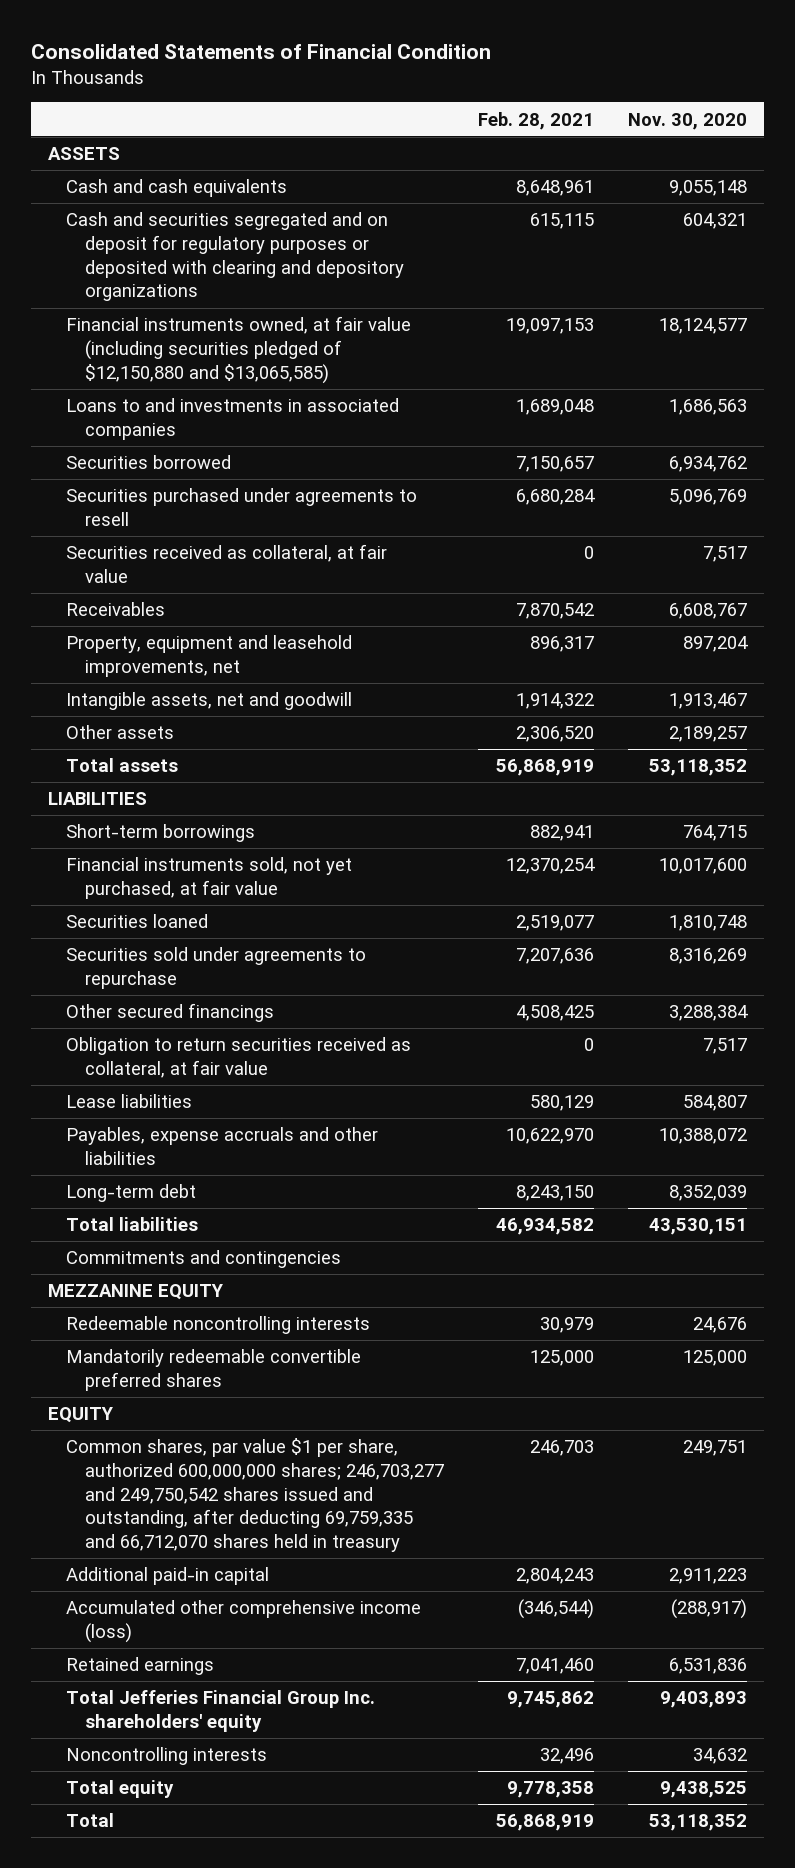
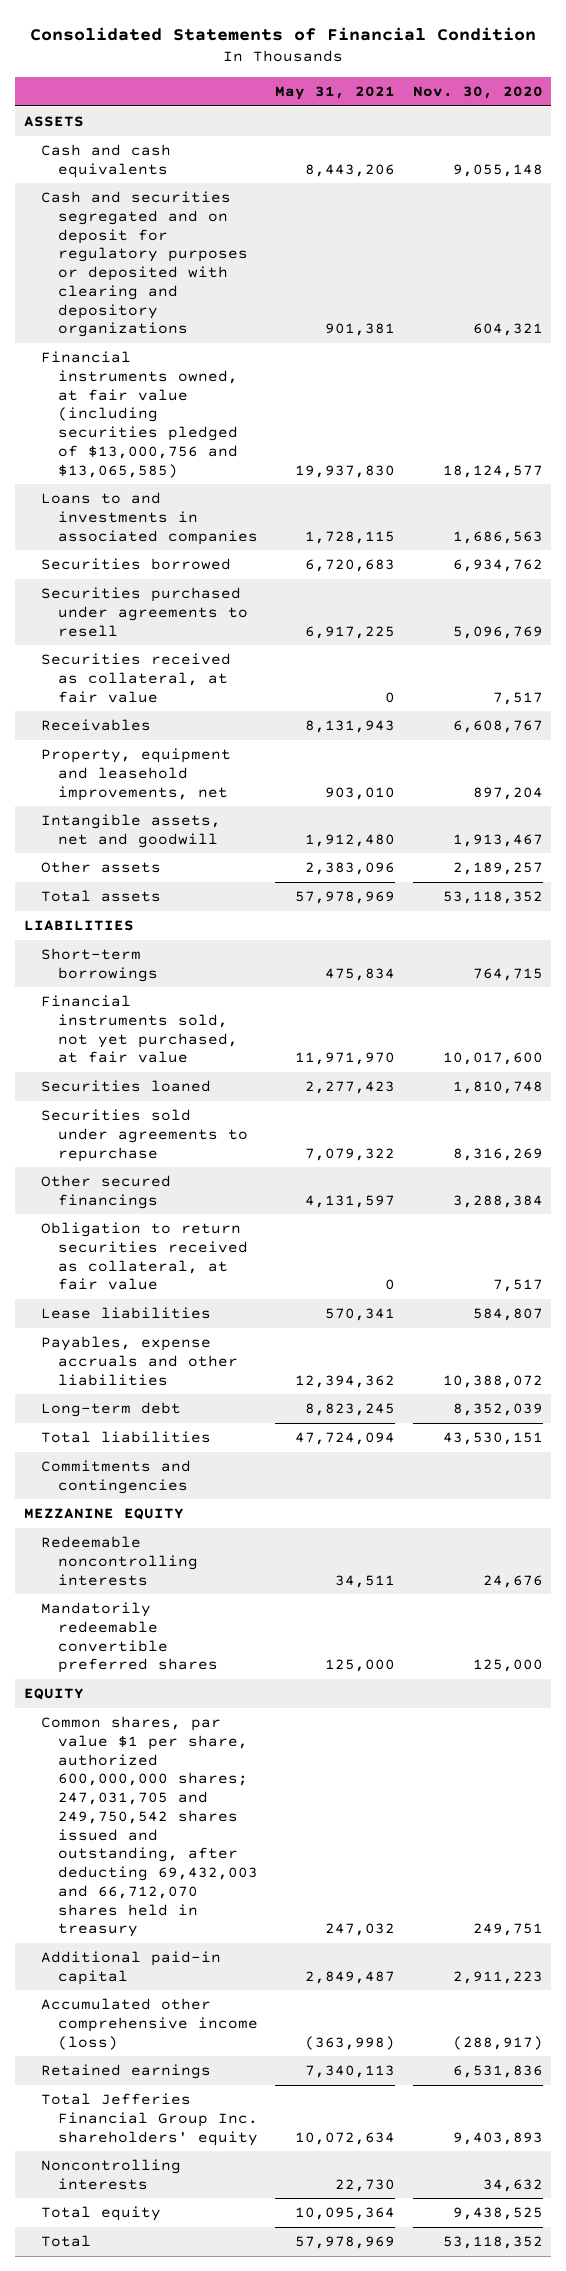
- | Feb. 28, 2021 | Nov. 30, 2020
+ | May 31, 2021 | Nov. 30, 2020
- Financial instruments owned, at fair value (including securities pledged of $12,150,880 and $13,065,585) | 19,097,153 | 18,124,577
+ Financial instruments owned, at fair value (including securities pledged of $13,000,756 and $13,065,585) | 19,937,830 | 18,124,577
- Common shares, par value $1 per share, authorized 600,000,000 shares; 246,703,277 and 249,750,542 shares issued and outstanding, after deducting 69,759,335 and 66,712,070 shares held in treasury | 246,703 | 249,751
+ Common shares, par value $1 per share, authorized 600,000,000 shares; 247,031,705 and 249,750,542 shares issued and outstanding, after deducting 69,432,003 and 66,712,070 shares held in treasury | 247,032 | 249,751

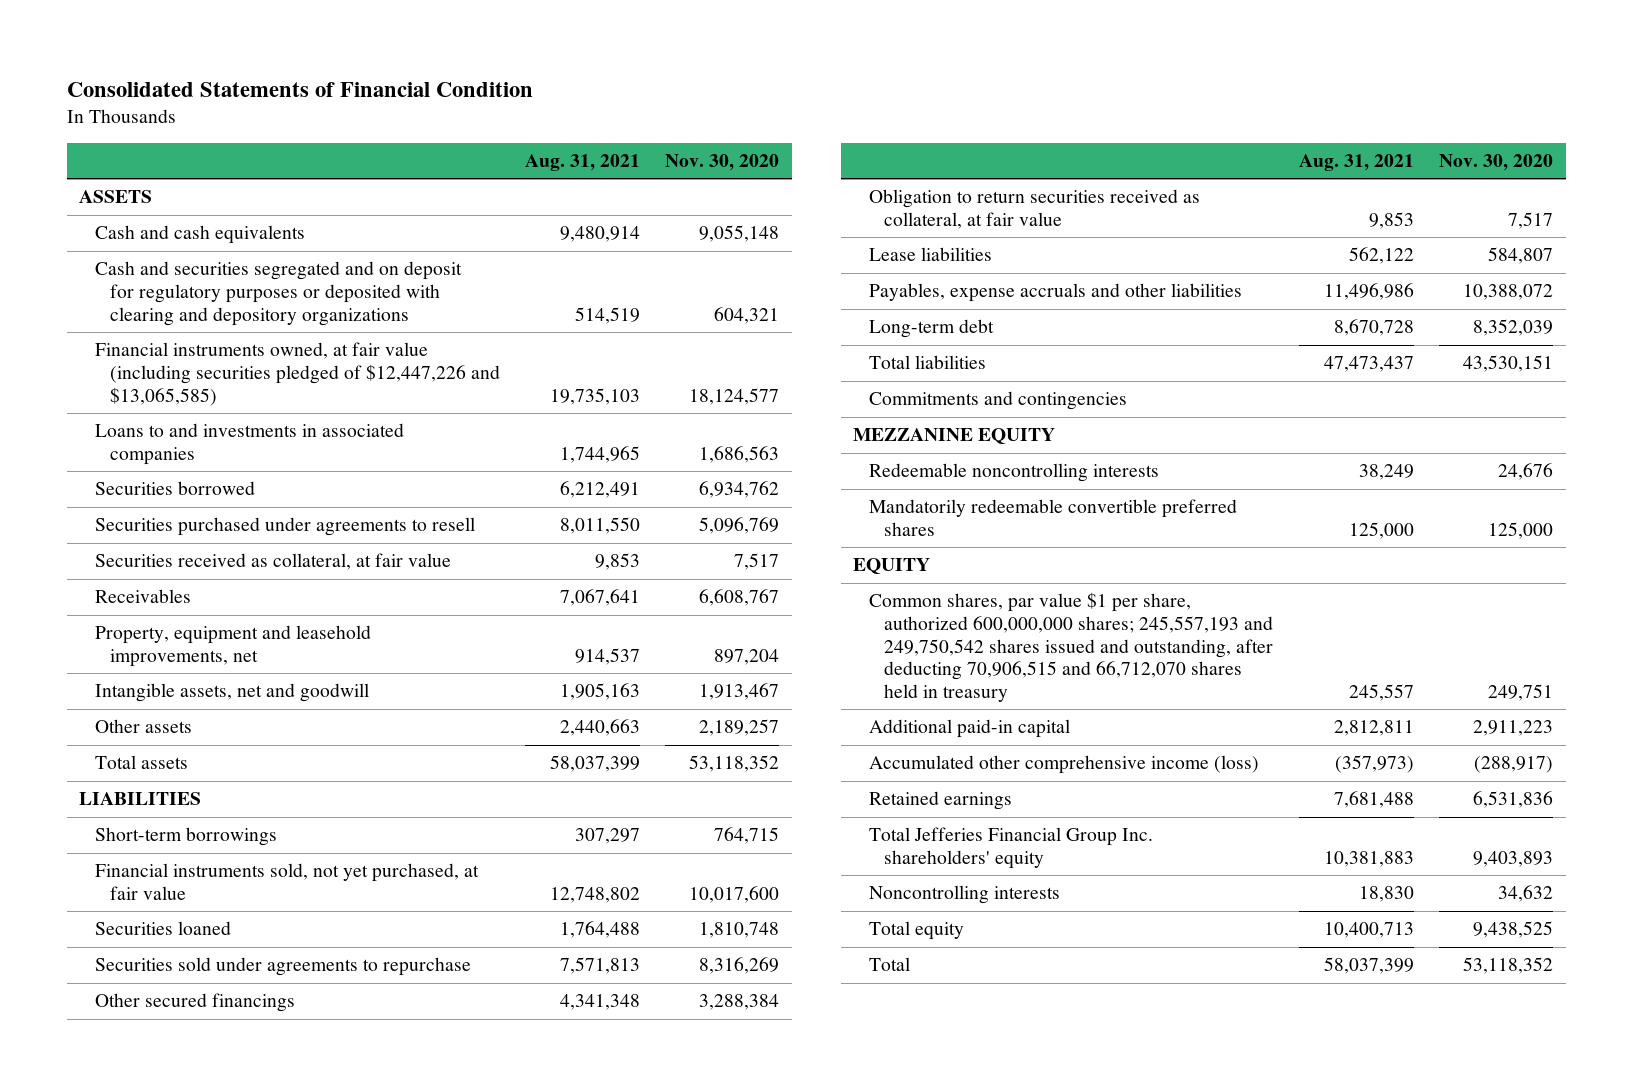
- | May 31, 2021 | Nov. 30, 2020
+ | Aug. 31, 2021 | Nov. 30, 2020
- Financial instruments owned, at fair value (including securities pledged of $13,000,756 and $13,065,585) | 19,937,830 | 18,124,577
+ Financial instruments owned, at fair value (including securities pledged of $12,447,226 and $13,065,585) | 19,735,103 | 18,124,577
- Common shares, par value $1 per share, authorized 600,000,000 shares; 247,031,705 and 249,750,542 shares issued and outstanding, after deducting 69,432,003 and 66,712,070 shares held in treasury | 247,032 | 249,751
+ Common shares, par value $1 per share, authorized 600,000,000 shares; 245,557,193 and 249,750,542 shares issued and outstanding, after deducting 70,906,515 and 66,712,070 shares held in treasury | 245,557 | 249,751

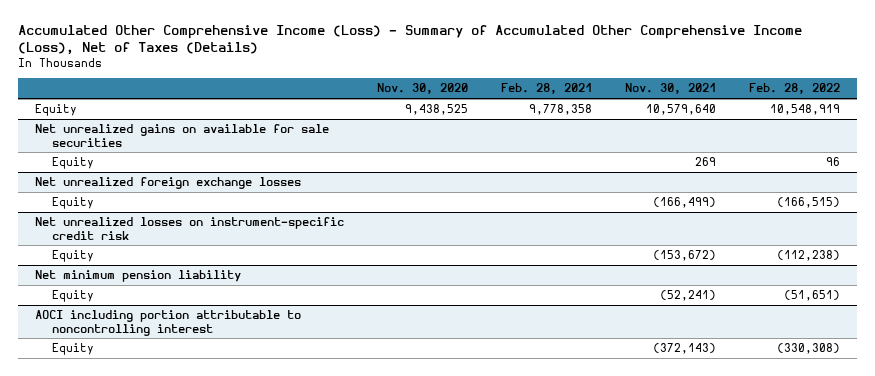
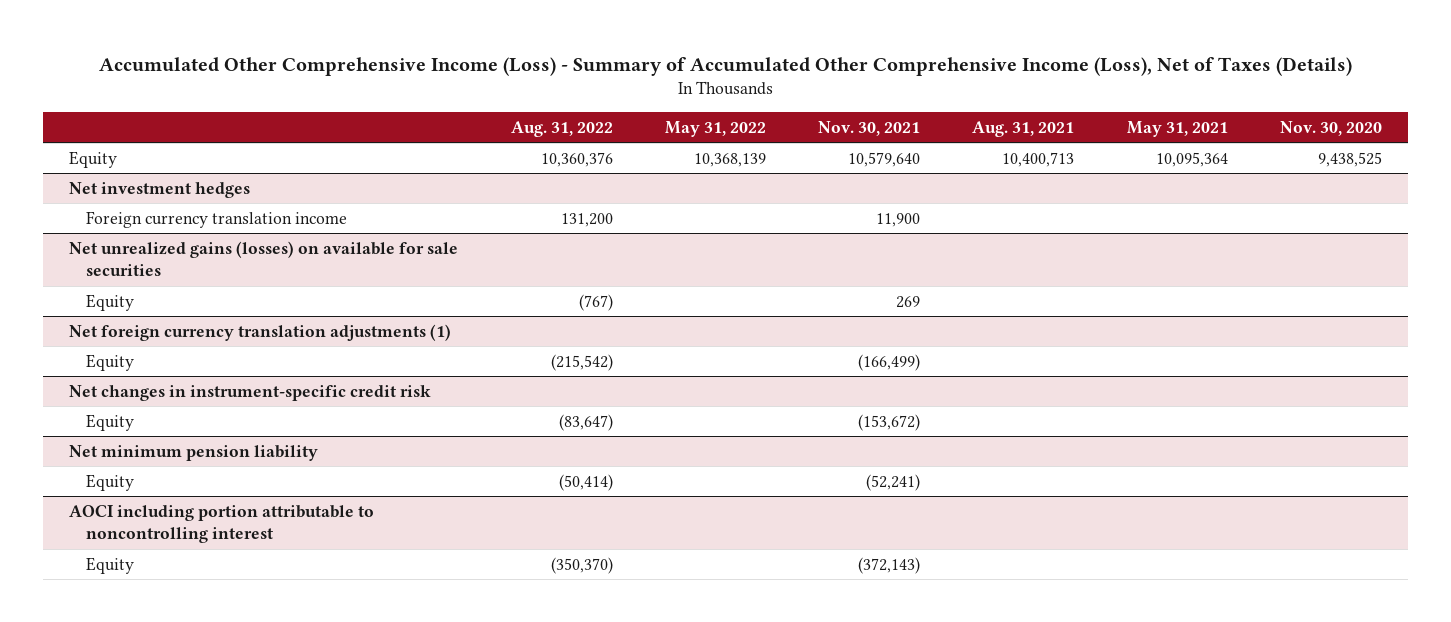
- | Nov. 30, 2020 | Feb. 28, 2021 | Nov. 30, 2021 | Feb. 28, 2022
+ | Aug. 31, 2022 | May 31, 2022 | Nov. 30, 2021 | Aug. 31, 2021 | May 31, 2021 | Nov. 30, 2020
- Net unrealized gains on available for sale securities
+ Net investment hedges
+ Foreign currency translation income | 131,200 | | 11,900 | | |
+ Net unrealized gains (losses) on available for sale securities
- Net unrealized foreign exchange losses
+ Net foreign currency translation adjustments (1)
- Net unrealized losses on instrument-specific credit risk
+ Net changes in instrument-specific credit risk

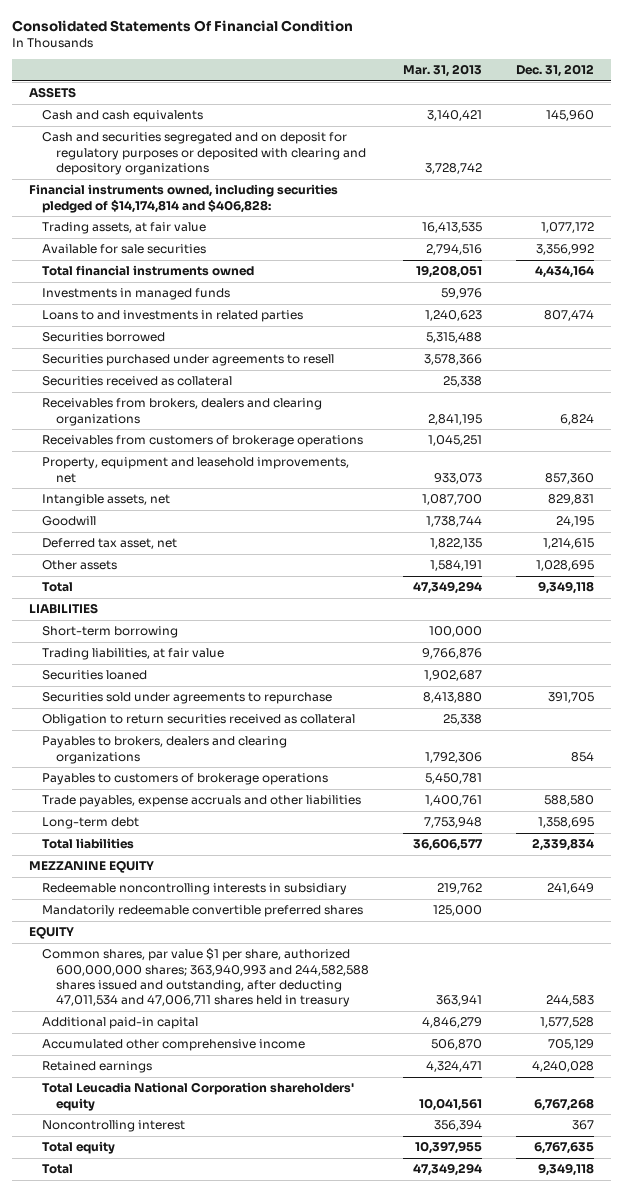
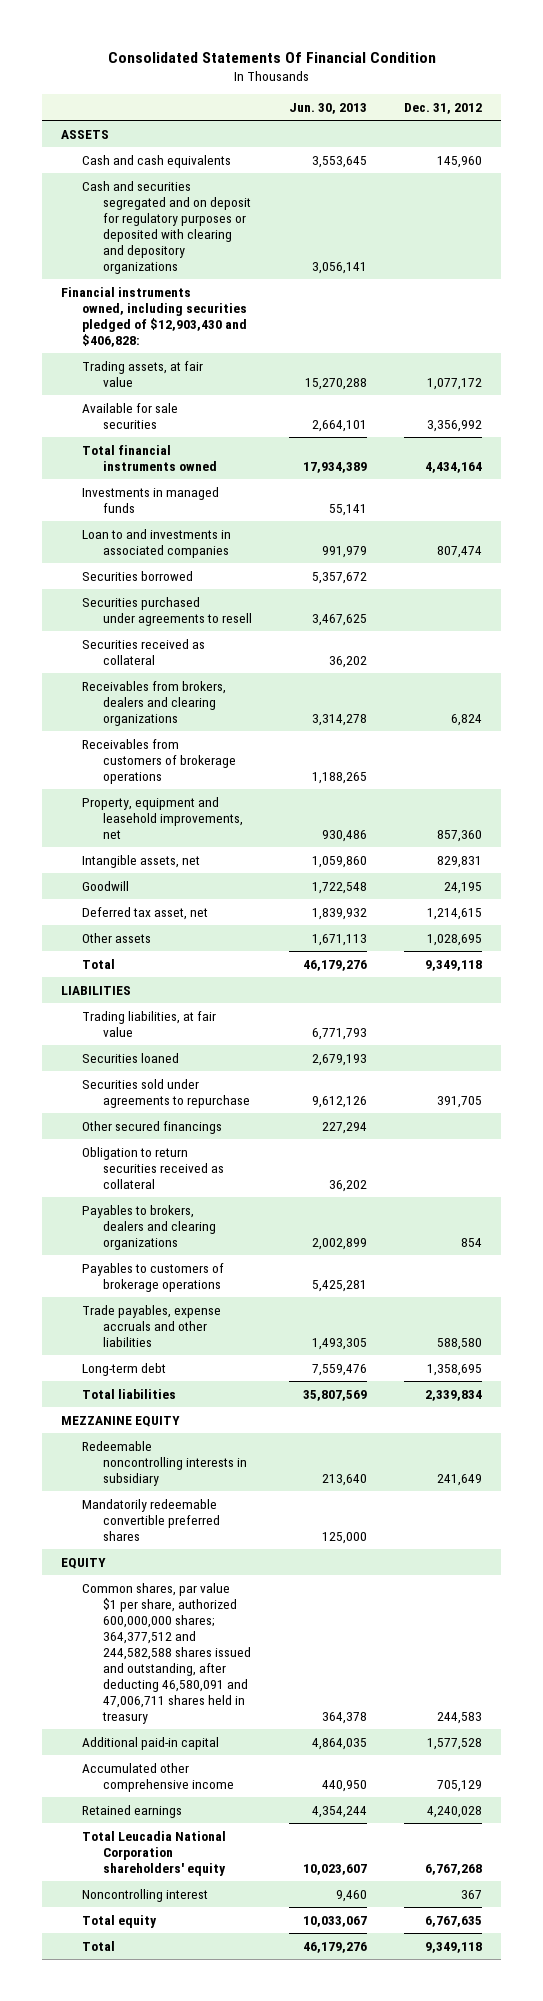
- | Mar. 31, 2013 | Dec. 31, 2012
+ | Jun. 30, 2013 | Dec. 31, 2012
- Financial instruments owned, including securities pledged of $14,174,814 and $406,828:
+ Financial instruments owned, including securities pledged of $12,903,430 and $406,828:
- Loans to and investments in related parties | 1,240,623 | 807,474
+ Loan to and investments in associated companies | 991,979 | 807,474
- Short-term borrowing | 100,000 |
+ Other secured financings | 227,294 |
- Common shares, par value $1 per share, authorized 600,000,000 shares; 363,940,993 and 244,582,588 shares issued and outstanding, after deducting 47,011,534 and 47,006,711 shares held in treasury | 363,941 | 244,583
+ Common shares, par value $1 per share, authorized 600,000,000 shares; 364,377,512 and 244,582,588 shares issued and outstanding, after deducting 46,580,091 and 47,006,711 shares held in treasury | 364,378 | 244,583

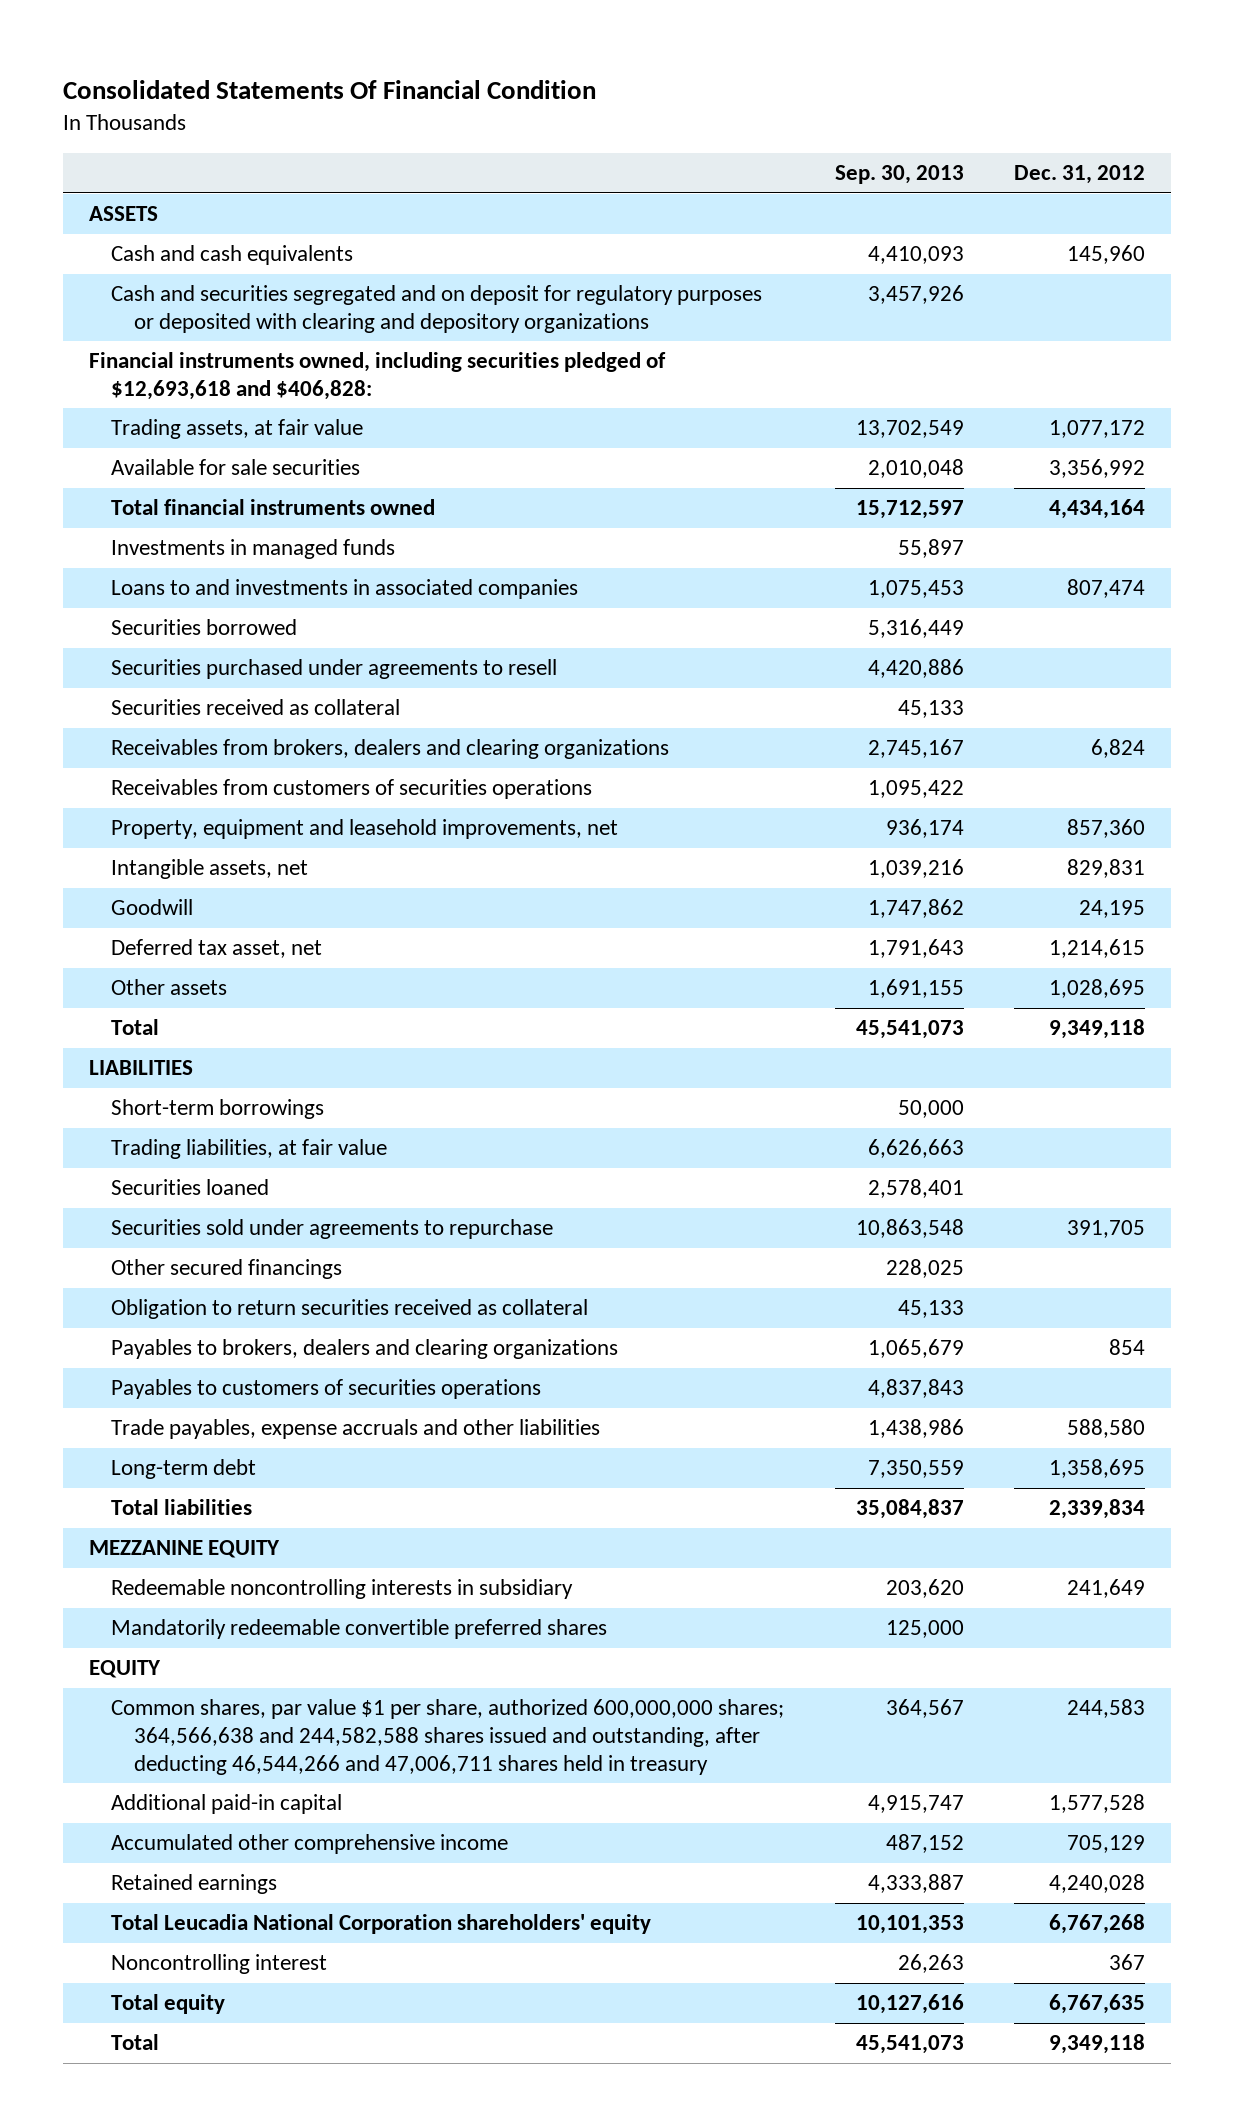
- | Jun. 30, 2013 | Dec. 31, 2012
+ | Sep. 30, 2013 | Dec. 31, 2012
- Financial instruments owned, including securities pledged of $12,903,430 and $406,828:
+ Financial instruments owned, including securities pledged of $12,693,618 and $406,828:
- Loan to and investments in associated companies | 991,979 | 807,474
+ Loans to and investments in associated companies | 1,075,453 | 807,474
- Receivables from customers of brokerage operations | 1,188,265 |
+ Receivables from customers of securities operations | 1,095,422 |
+ Short-term borrowings | 50,000 |
- Payables to customers of brokerage operations | 5,425,281 |
+ Payables to customers of securities operations | 4,837,843 |
- Common shares, par value $1 per share, authorized 600,000,000 shares; 364,377,512 and 244,582,588 shares issued and outstanding, after deducting 46,580,091 and 47,006,711 shares held in treasury | 364,378 | 244,583
+ Common shares, par value $1 per share, authorized 600,000,000 shares; 364,566,638 and 244,582,588 shares issued and outstanding, after deducting 46,544,266 and 47,006,711 shares held in treasury | 364,567 | 244,583

